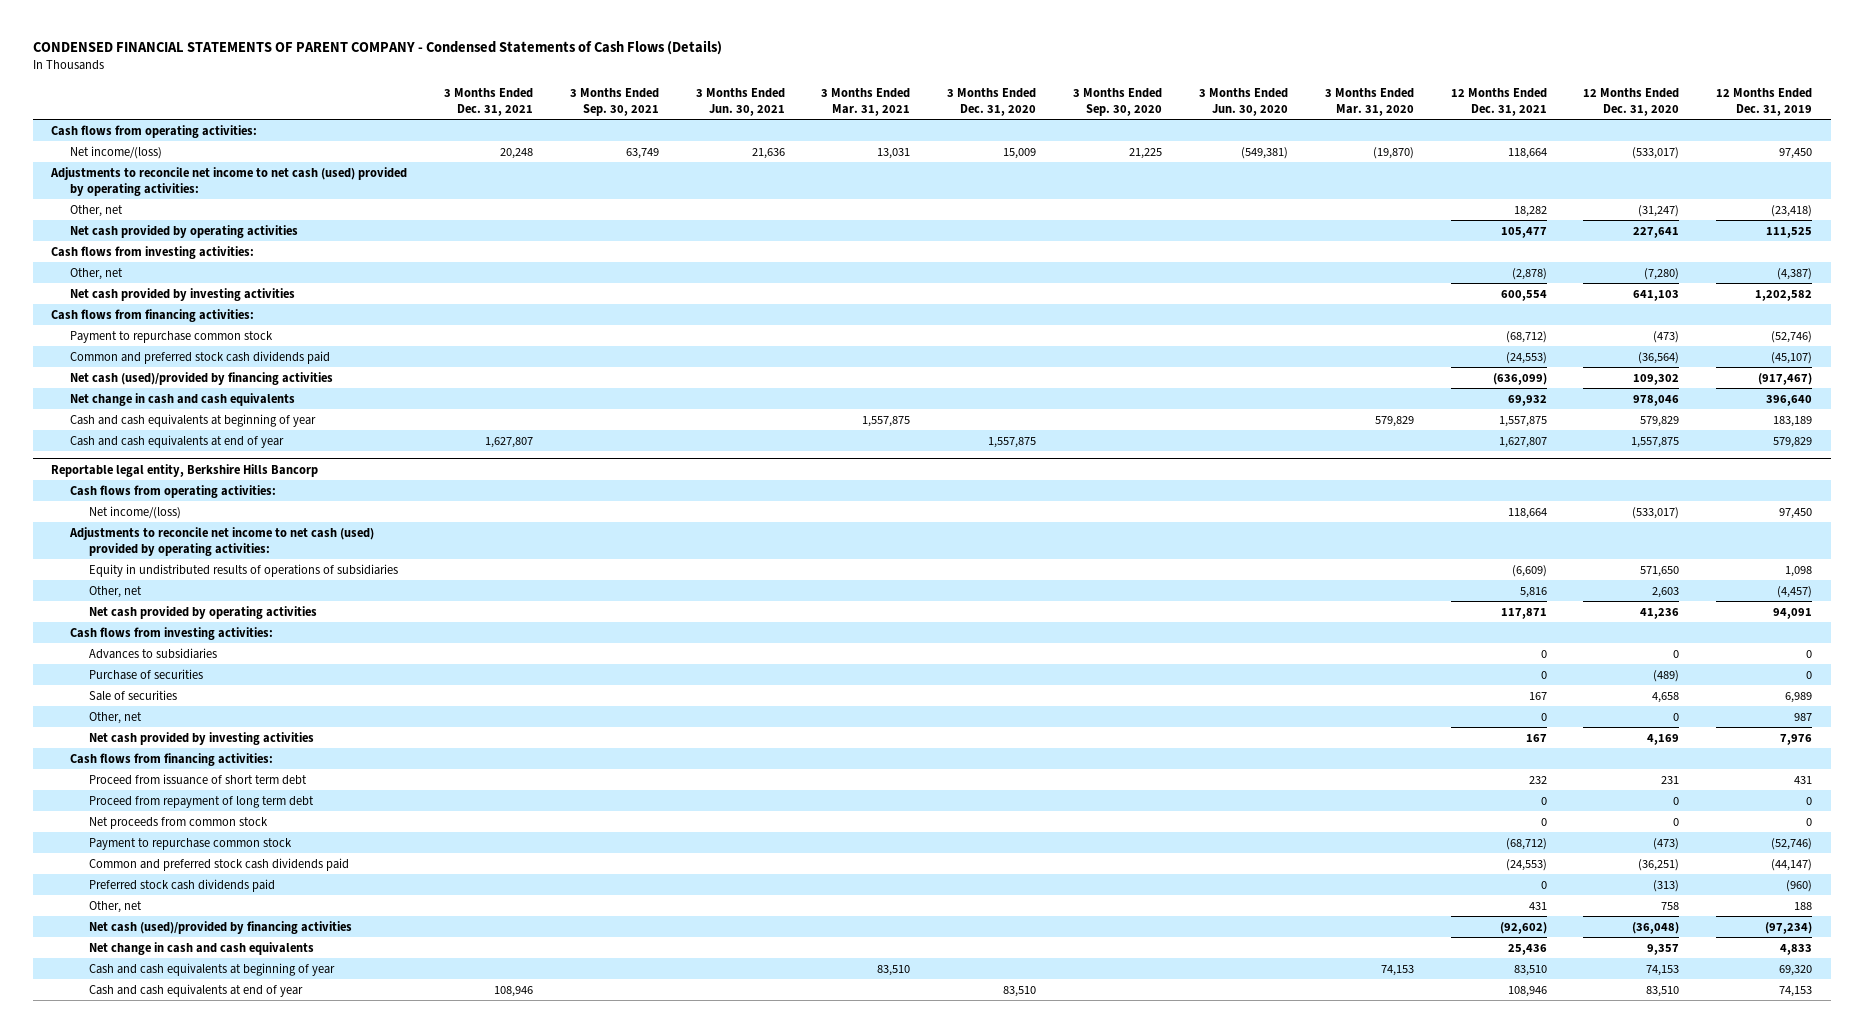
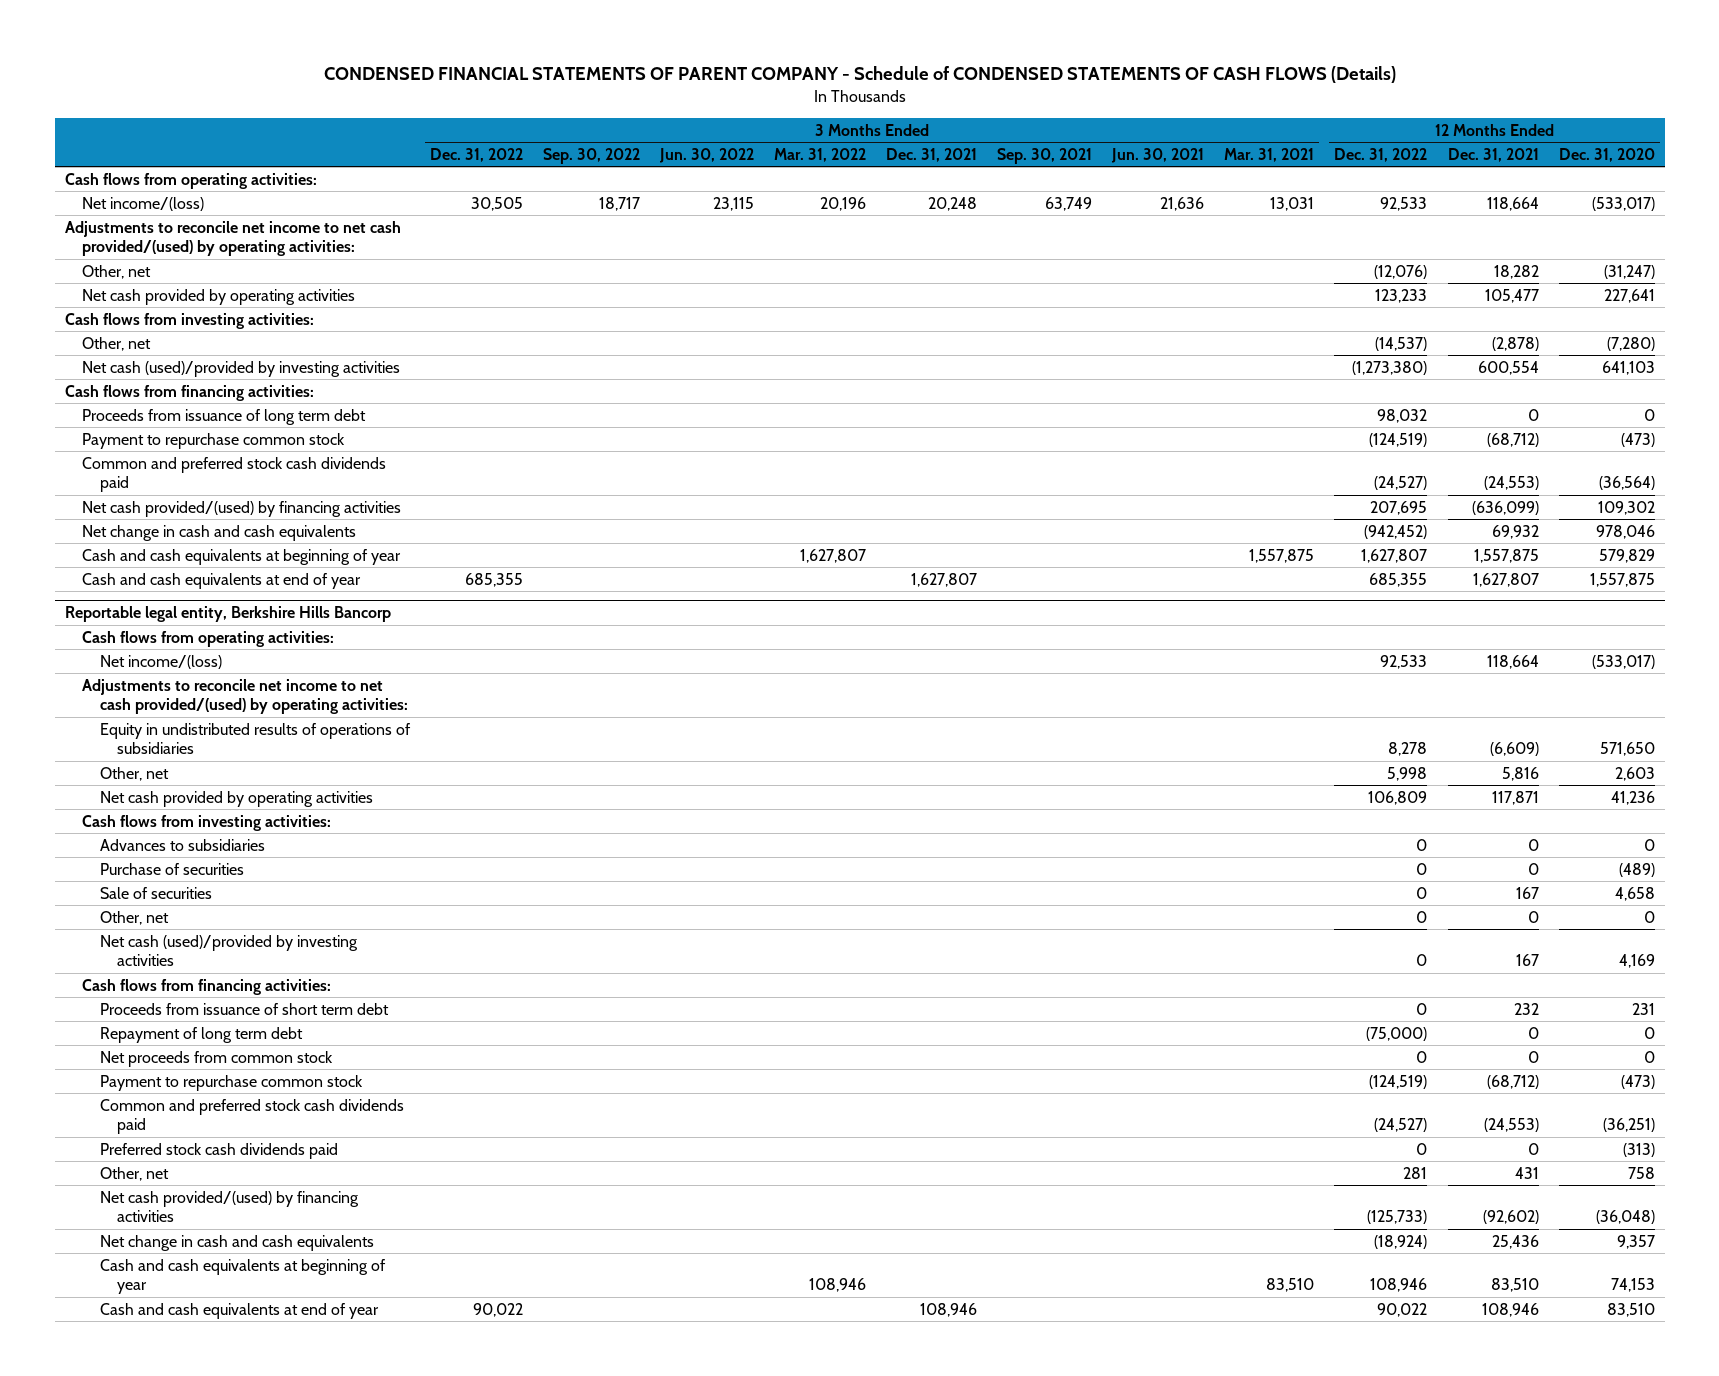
- CONDENSED FINANCIAL STATEMENTS OF PARENT COMPANY - Condensed Statements of Cash Flows (Details)
+ CONDENSED FINANCIAL STATEMENTS OF PARENT COMPANY - Schedule of CONDENSED STATEMENTS OF CASH FLOWS (Details)
- | 3 Months Ended Dec. 31, 2021 | 3 Months Ended Sep. 30, 2021 | 3 Months Ended Jun. 30, 2021 | 3 Months Ended Mar. 31, 2021 | 3 Months Ended Dec. 31, 2020 | 3 Months Ended Sep. 30, 2020 | 3 Months Ended Jun. 30, 2020 | 3 Months Ended Mar. 31, 2020 | 12 Months Ended Dec. 31, 2021 | 12 Months Ended Dec. 31, 2020 | 12 Months Ended Dec. 31, 2019
+ | 3 Months Ended Dec. 31, 2022 | 3 Months Ended Sep. 30, 2022 | 3 Months Ended Jun. 30, 2022 | 3 Months Ended Mar. 31, 2022 | 3 Months Ended Dec. 31, 2021 | 3 Months Ended Sep. 30, 2021 | 3 Months Ended Jun. 30, 2021 | 3 Months Ended Mar. 31, 2021 | 12 Months Ended Dec. 31, 2022 | 12 Months Ended Dec. 31, 2021 | 12 Months Ended Dec. 31, 2020
- Adjustments to reconcile net income to net cash (used) provided by operating activities:
+ Adjustments to reconcile net income to net cash provided/(used) by operating activities:
- Net cash provided by investing activities | | | | | | | | | 600,554 | 641,103 | 1,202,582
+ Net cash (used)/provided by investing activities | | | | | | | | | (1,273,380) | 600,554 | 641,103
+ Proceeds from issuance of long term debt | | | | | | | | | 98,032 | 0 | 0
- Net cash (used)/provided by financing activities | | | | | | | | | (636,099) | 109,302 | (917,467)
+ Net cash provided/(used) by financing activities | | | | | | | | | 207,695 | (636,099) | 109,302
@ Reportable legal entity, Berkshire Hills Bancorp
- Adjustments to reconcile net income to net cash (used) provided by operating activities:
+ Adjustments to reconcile net income to net cash provided/(used) by operating activities:
- Net cash provided by investing activities | | | | | | | | | 167 | 4,169 | 7,976
+ Net cash (used)/provided by investing activities | | | | | | | | | 0 | 167 | 4,169
- Proceed from issuance of short term debt | | | | | | | | | 232 | 231 | 431
- Proceed from repayment of long term debt | | | | | | | | | 0 | 0 | 0
+ Proceeds from issuance of short term debt | | | | | | | | | 0 | 232 | 231
+ Repayment of long term debt | | | | | | | | | (75,000) | 0 | 0
- Net cash (used)/provided by financing activities | | | | | | | | | (92,602) | (36,048) | (97,234)
+ Net cash provided/(used) by financing activities | | | | | | | | | (125,733) | (92,602) | (36,048)

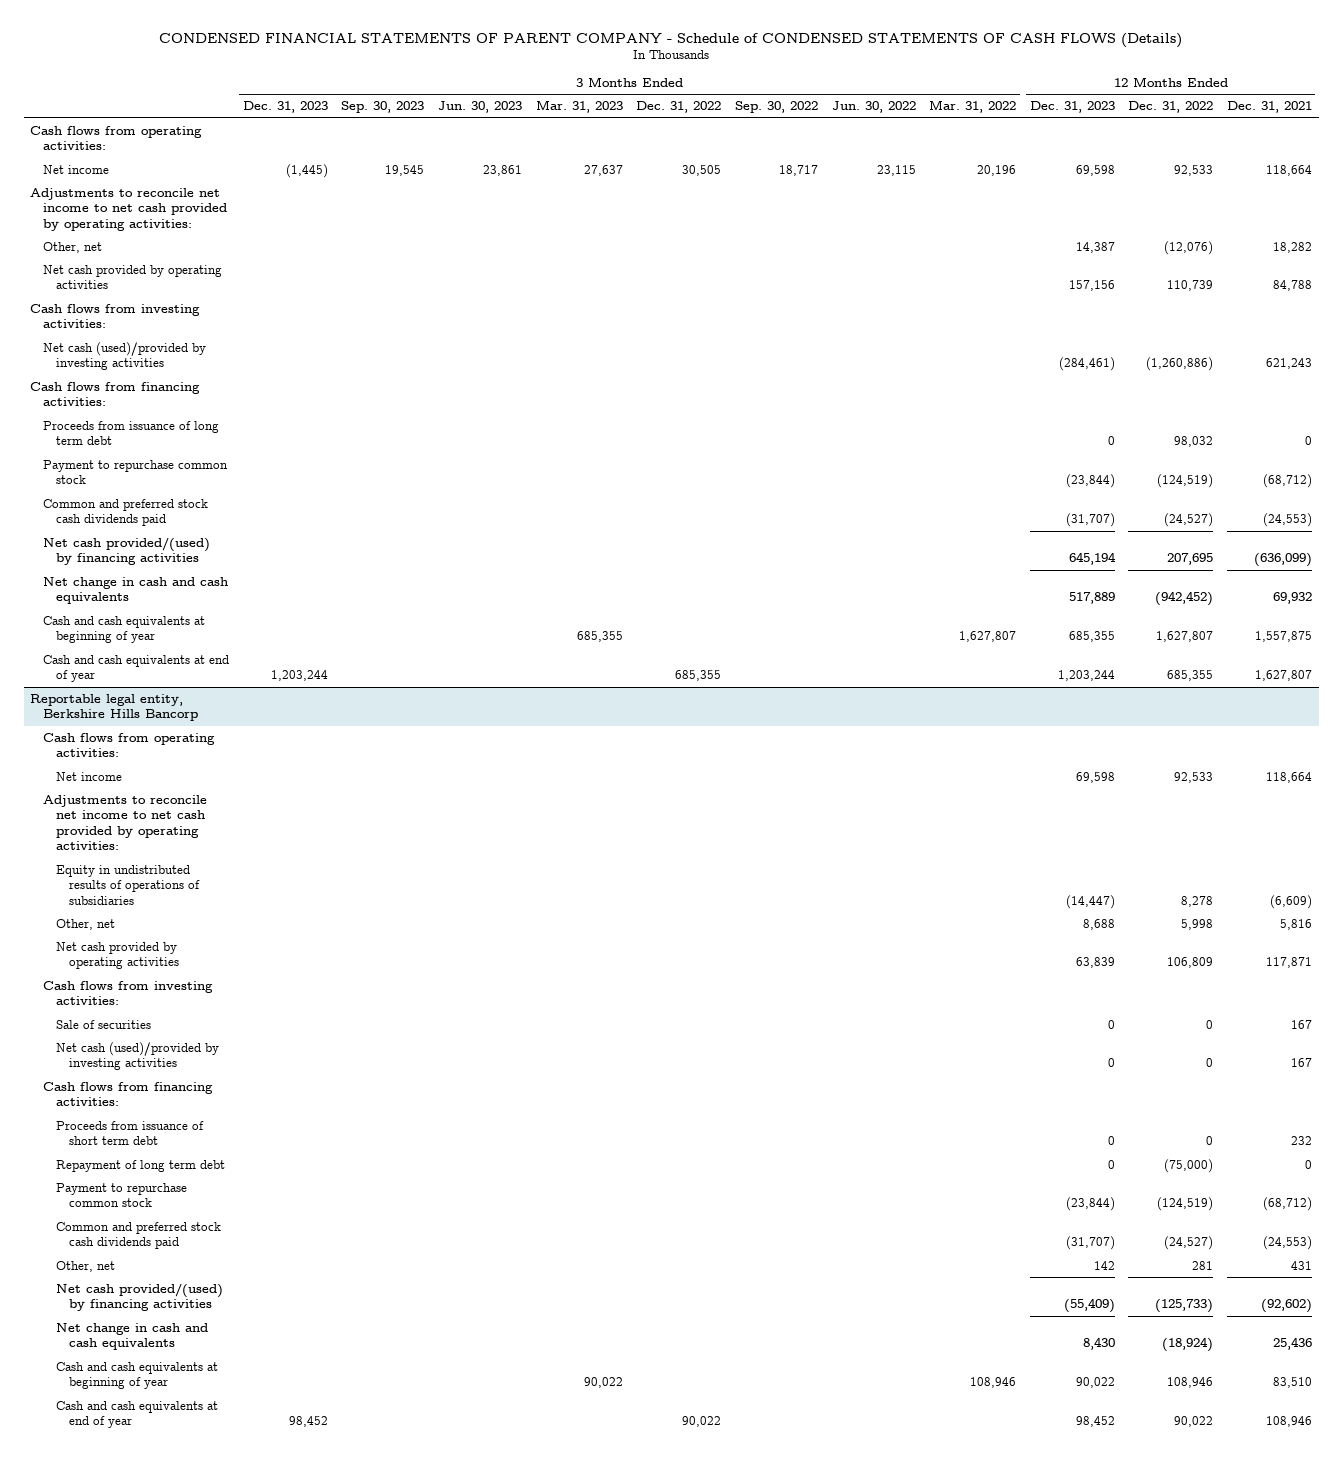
- | 3 Months Ended Dec. 31, 2022 | 3 Months Ended Sep. 30, 2022 | 3 Months Ended Jun. 30, 2022 | 3 Months Ended Mar. 31, 2022 | 3 Months Ended Dec. 31, 2021 | 3 Months Ended Sep. 30, 2021 | 3 Months Ended Jun. 30, 2021 | 3 Months Ended Mar. 31, 2021 | 12 Months Ended Dec. 31, 2022 | 12 Months Ended Dec. 31, 2021 | 12 Months Ended Dec. 31, 2020
+ | 3 Months Ended Dec. 31, 2023 | 3 Months Ended Sep. 30, 2023 | 3 Months Ended Jun. 30, 2023 | 3 Months Ended Mar. 31, 2023 | 3 Months Ended Dec. 31, 2022 | 3 Months Ended Sep. 30, 2022 | 3 Months Ended Jun. 30, 2022 | 3 Months Ended Mar. 31, 2022 | 12 Months Ended Dec. 31, 2023 | 12 Months Ended Dec. 31, 2022 | 12 Months Ended Dec. 31, 2021
- Net income/(loss) | 30,505 | 18,717 | 23,115 | 20,196 | 20,248 | 63,749 | 21,636 | 13,031 | 92,533 | 118,664 | (533,017)
- Adjustments to reconcile net income to net cash provided/(used) by operating activities:
+ Net income | (1,445) | 19,545 | 23,861 | 27,637 | 30,505 | 18,717 | 23,115 | 20,196 | 69,598 | 92,533 | 118,664
+ Adjustments to reconcile net income to net cash provided by operating activities:
- Net cash provided by operating activities | | | | | | | | | 123,233 | 105,477 | 227,641
+ Net cash provided by operating activities | | | | | | | | | 157,156 | 110,739 | 84,788
- Other, net | | | | | | | | | (14,537) | (2,878) | (7,280)
- Net cash (used)/provided by investing activities | | | | | | | | | (1,273,380) | 600,554 | 641,103
+ Net cash (used)/provided by investing activities | | | | | | | | | (284,461) | (1,260,886) | 621,243
@ Reportable legal entity, Berkshire Hills Bancorp
- Net income/(loss) | | | | | | | | | 92,533 | 118,664 | (533,017)
- Adjustments to reconcile net income to net cash provided/(used) by operating activities:
+ Net income | | | | | | | | | 69,598 | 92,533 | 118,664
+ Adjustments to reconcile net income to net cash provided by operating activities:
- Advances to subsidiaries | | | | | | | | | 0 | 0 | 0
- Purchase of securities | | | | | | | | | 0 | 0 | (489)
- Other, net | | | | | | | | | 0 | 0 | 0
- Net proceeds from common stock | | | | | | | | | 0 | 0 | 0
- Preferred stock cash dividends paid | | | | | | | | | 0 | 0 | (313)

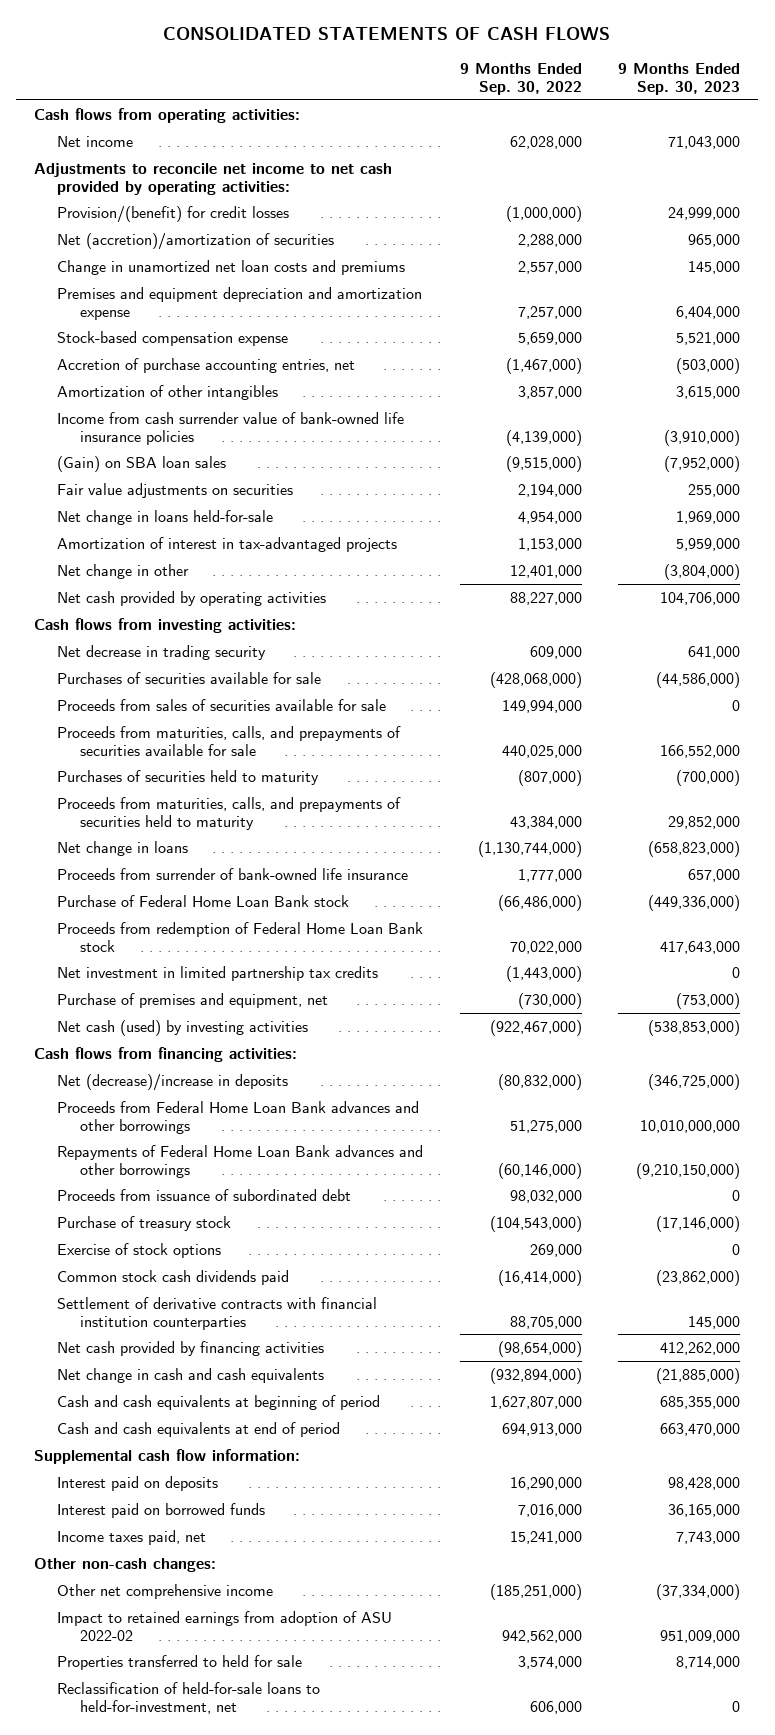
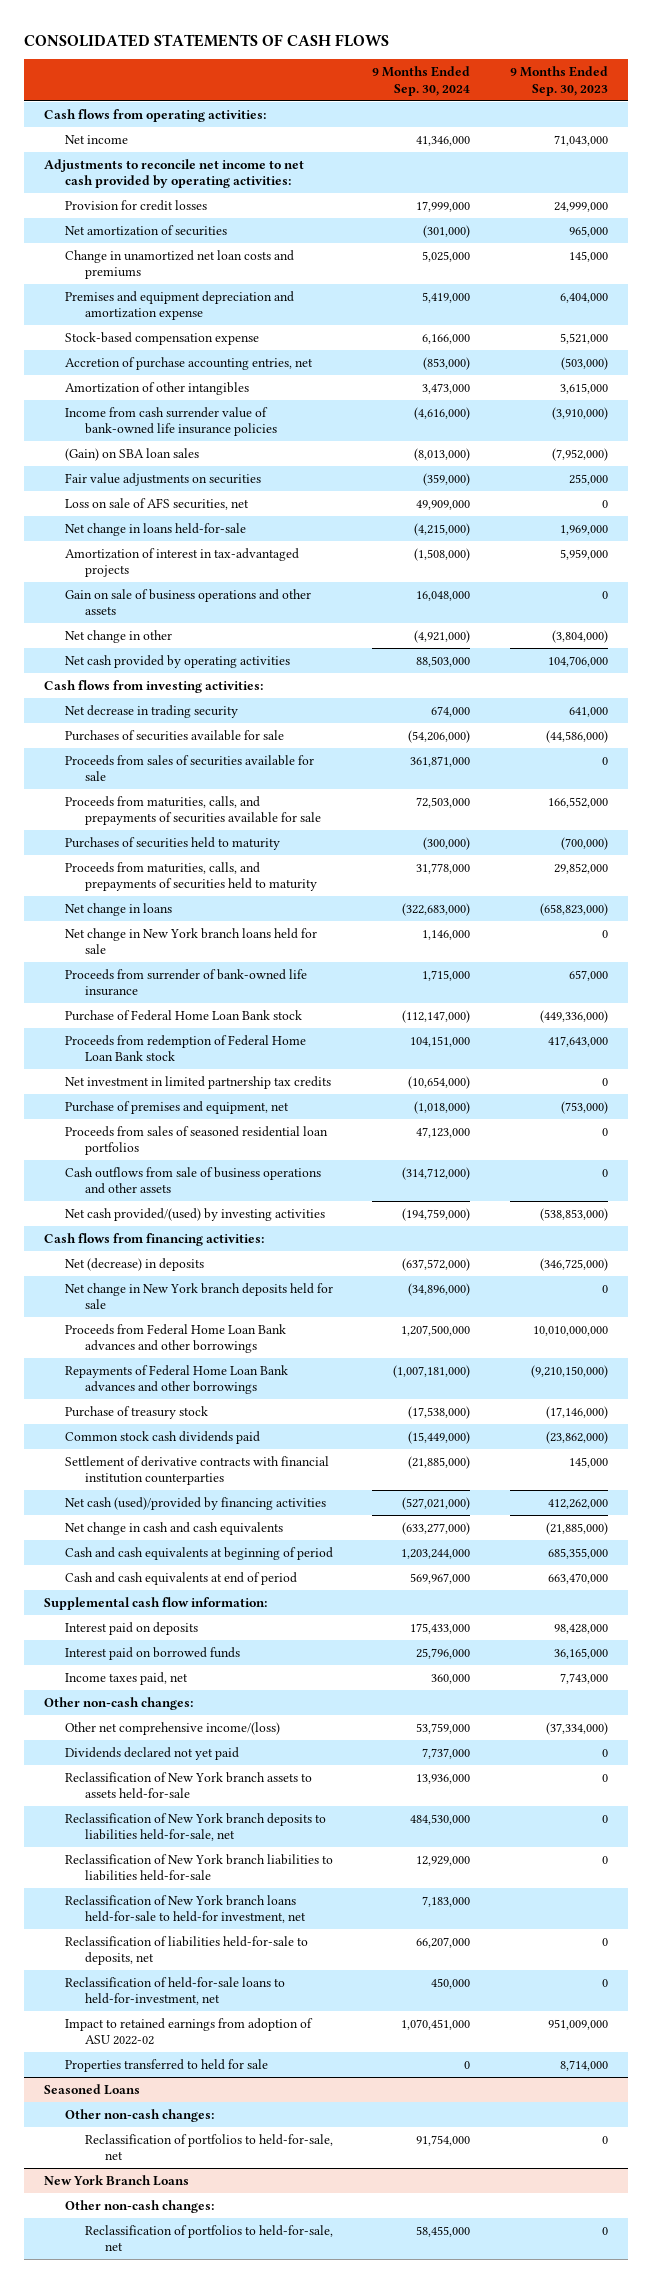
- | 9 Months Ended Sep. 30, 2022 | 9 Months Ended Sep. 30, 2023
+ | 9 Months Ended Sep. 30, 2024 | 9 Months Ended Sep. 30, 2023
- Provision/(benefit) for credit losses | (1,000,000) | 24,999,000
- Net (accretion)/amortization of securities | 2,288,000 | 965,000
+ Provision for credit losses | 17,999,000 | 24,999,000
+ Net amortization of securities | (301,000) | 965,000
+ Loss on sale of AFS securities, net | 49,909,000 | 0
+ Gain on sale of business operations and other assets | 16,048,000 | 0
+ Net change in New York branch loans held for sale | 1,146,000 | 0
- Net cash (used) by investing activities | (922,467,000) | (538,853,000)
+ Proceeds from sales of seasoned residential loan portfolios | 47,123,000 | 0
+ Cash outflows from sale of business operations and other assets | (314,712,000) | 0
+ Net cash provided/(used) by investing activities | (194,759,000) | (538,853,000)
- Net (decrease)/increase in deposits | (80,832,000) | (346,725,000)
+ Net (decrease) in deposits | (637,572,000) | (346,725,000)
+ Net change in New York branch deposits held for sale | (34,896,000) | 0
- Proceeds from issuance of subordinated debt | 98,032,000 | 0
- Exercise of stock options | 269,000 | 0
- Net cash provided by financing activities | (98,654,000) | 412,262,000
+ Net cash (used)/provided by financing activities | (527,021,000) | 412,262,000
- Other net comprehensive income | (185,251,000) | (37,334,000)
+ Other net comprehensive income/(loss) | 53,759,000 | (37,334,000)
+ Dividends declared not yet paid | 7,737,000 | 0
+ Reclassification of New York branch assets to assets held-for-sale | 13,936,000 | 0
+ Reclassification of New York branch deposits to liabilities held-for-sale, net | 484,530,000 | 0
+ Reclassification of New York branch liabilities to liabilities held-for-sale | 12,929,000 | 0
+ Reclassification of New York branch loans held-for-sale to held-for investment, net | 7,183,000 |
+ Reclassification of liabilities held-for-sale to deposits, net | 66,207,000 | 0
moved up: Reclassification of held-for-sale loans to held-for-investment, net | 450,000 | 0
+ Seasoned Loans
+ Other non-cash changes:
+ Reclassification of portfolios to held-for-sale, net | 91,754,000 | 0
+ New York Branch Loans
+ Other non-cash changes:
+ Reclassification of portfolios to held-for-sale, net | 58,455,000 | 0

